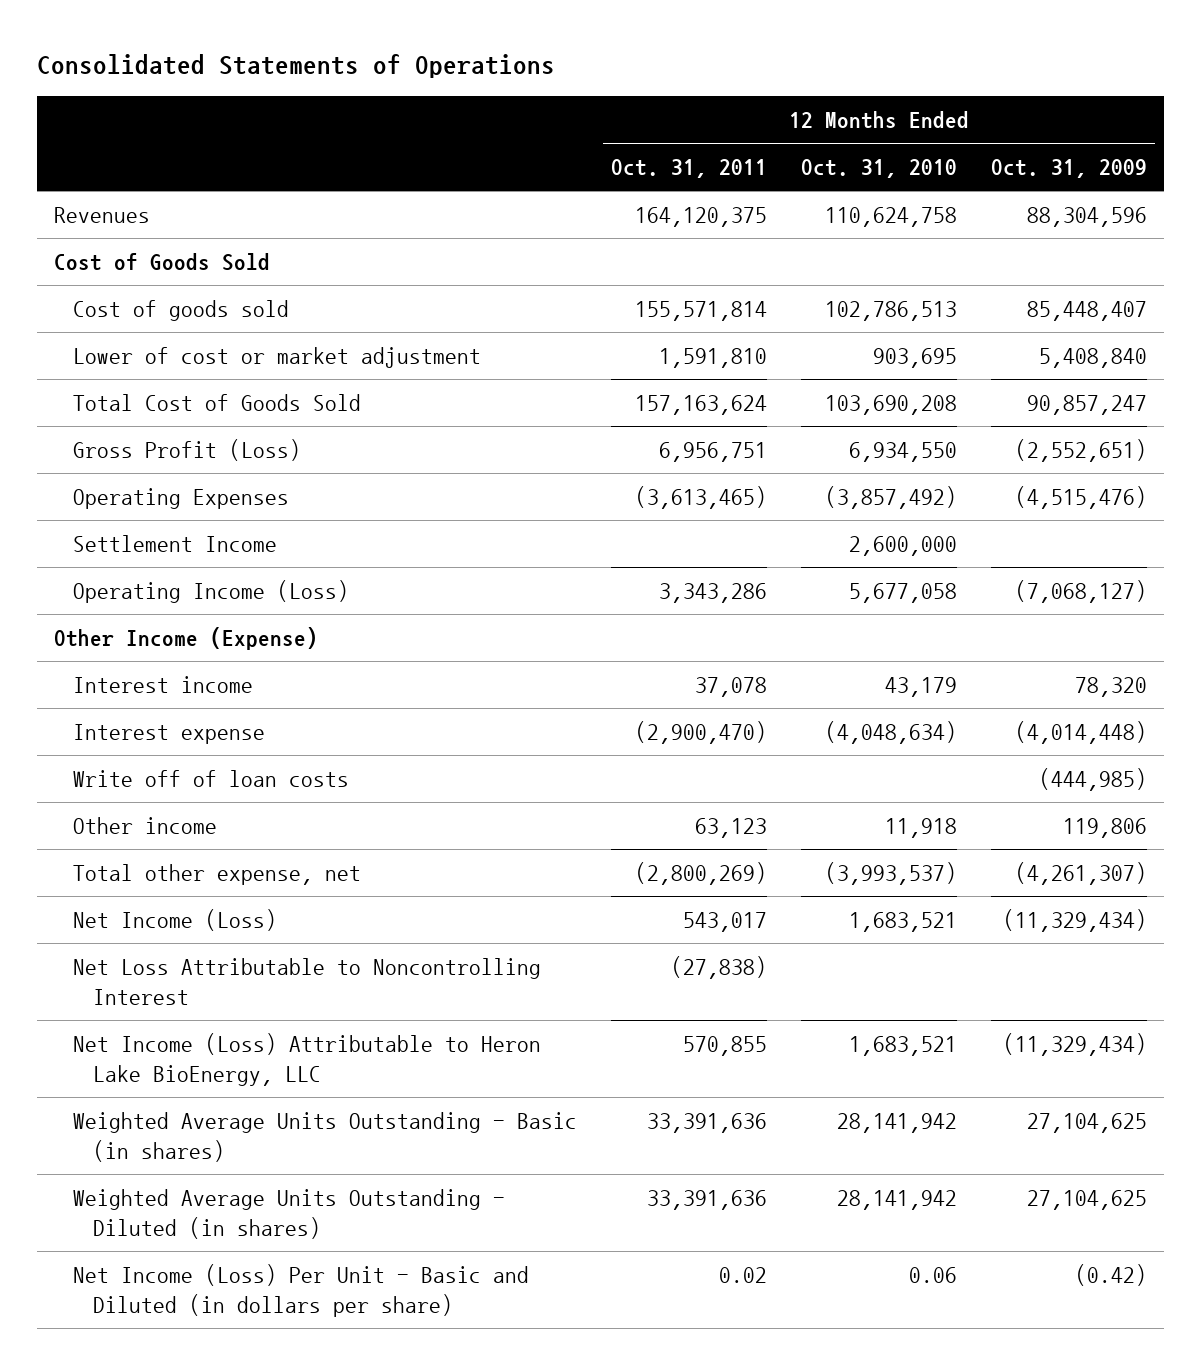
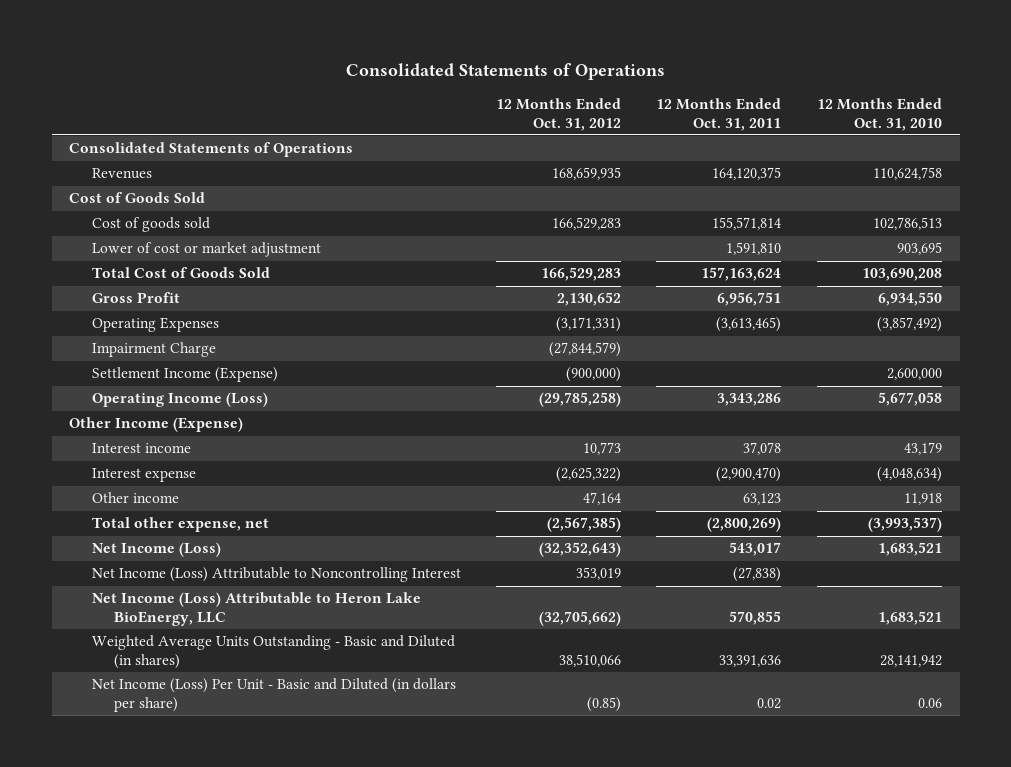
- | 12 Months Ended Oct. 31, 2011 | 12 Months Ended Oct. 31, 2010 | 12 Months Ended Oct. 31, 2009
+ | 12 Months Ended Oct. 31, 2012 | 12 Months Ended Oct. 31, 2011 | 12 Months Ended Oct. 31, 2010
+ Consolidated Statements of Operations
- Gross Profit (Loss) | 6,956,751 | 6,934,550 | (2,552,651)
+ Gross Profit | 2,130,652 | 6,956,751 | 6,934,550
- Settlement Income | | 2,600,000 |
+ Impairment Charge | (27,844,579) | |
+ Settlement Income (Expense) | (900,000) | | 2,600,000
- Write off of loan costs | | | (444,985)
- Net Loss Attributable to Noncontrolling Interest | (27,838) | |
+ Net Income (Loss) Attributable to Noncontrolling Interest | 353,019 | (27,838) |
- Weighted Average Units Outstanding - Basic (in shares) | 33,391,636 | 28,141,942 | 27,104,625
- Weighted Average Units Outstanding - Diluted (in shares) | 33,391,636 | 28,141,942 | 27,104,625
+ Weighted Average Units Outstanding - Basic and Diluted (in shares) | 38,510,066 | 33,391,636 | 28,141,942

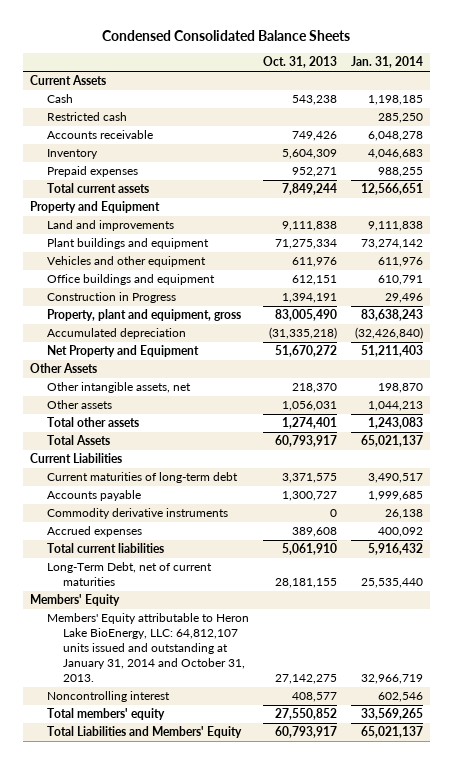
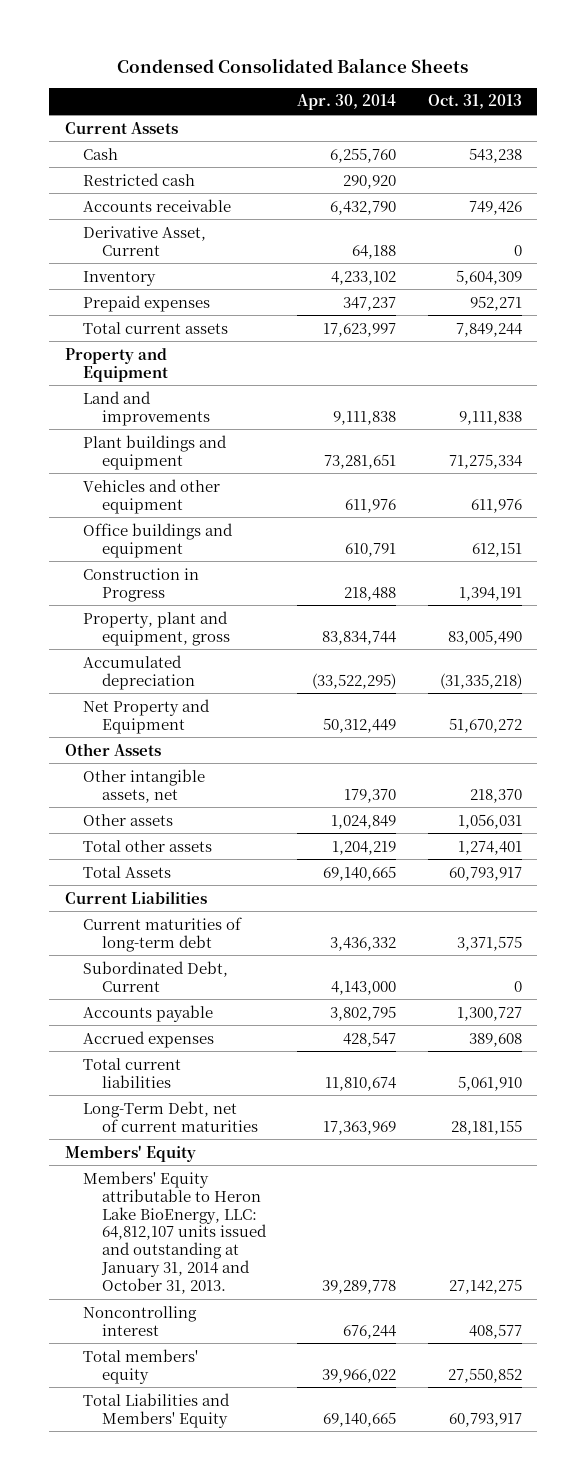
- | Oct. 31, 2013 | Jan. 31, 2014
+ | Apr. 30, 2014 | Oct. 31, 2013
+ Derivative Asset, Current | 64,188 | 0
+ Subordinated Debt, Current | 4,143,000 | 0
- Commodity derivative instruments | 0 | 26,138

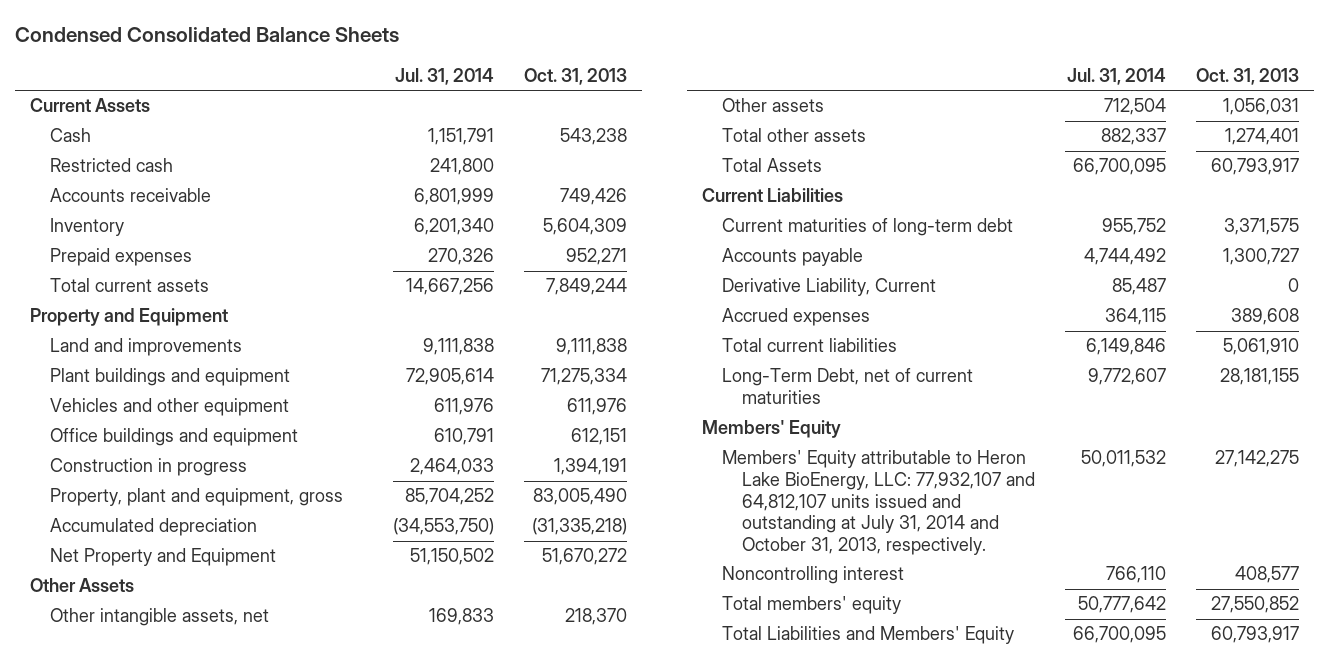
- | Apr. 30, 2014 | Oct. 31, 2013
+ | Jul. 31, 2014 | Oct. 31, 2013
- Derivative Asset, Current | 64,188 | 0
- Construction in Progress | 218,488 | 1,394,191
+ Construction in progress | 2,464,033 | 1,394,191
- Subordinated Debt, Current | 4,143,000 | 0
+ Derivative Liability, Current | 85,487 | 0
- Members' Equity attributable to Heron Lake BioEnergy, LLC: 64,812,107 units issued and outstanding at January 31, 2014 and October 31, 2013. | 39,289,778 | 27,142,275
+ Members' Equity attributable to Heron Lake BioEnergy, LLC: 77,932,107 and 64,812,107 units issued and outstanding at July 31, 2014 and October 31, 2013, respectively. | 50,011,532 | 27,142,275

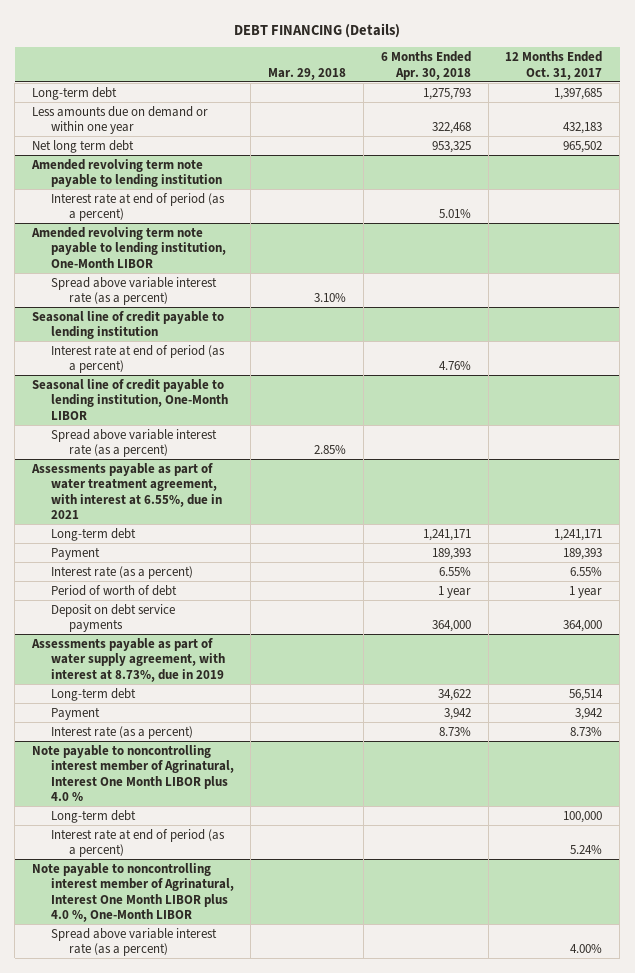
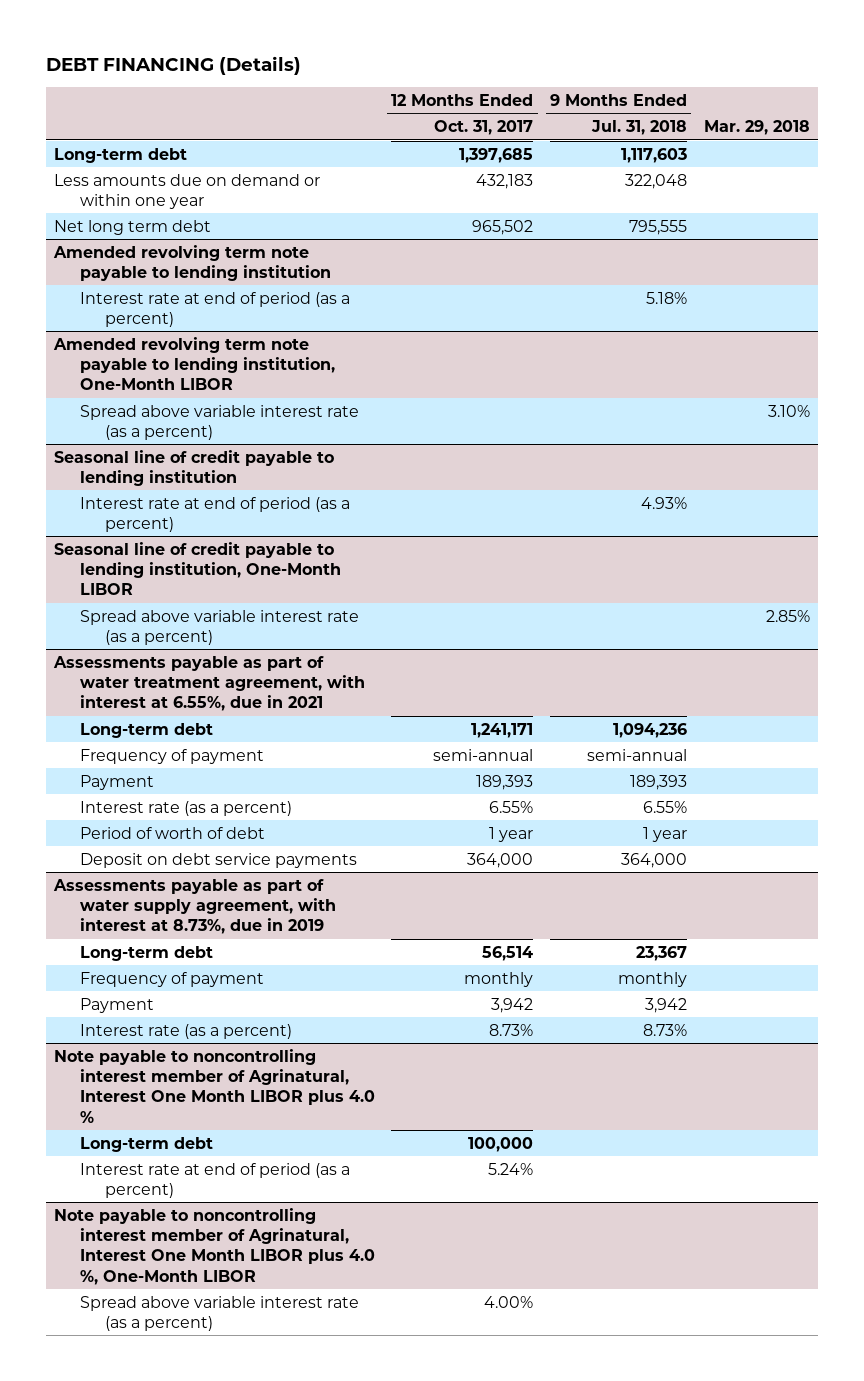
- | Mar. 29, 2018 | 6 Months Ended Apr. 30, 2018 | 12 Months Ended Oct. 31, 2017
+ | 12 Months Ended Oct. 31, 2017 | 9 Months Ended Jul. 31, 2018 | Mar. 29, 2018
@ Assessments payable as part of water treatment agreement, with interest at 6.55%, due in 2021
+ Frequency of payment | semi-annual | semi-annual |
@ Assessments payable as part of water supply agreement, with interest at 8.73%, due in 2019
+ Frequency of payment | monthly | monthly |

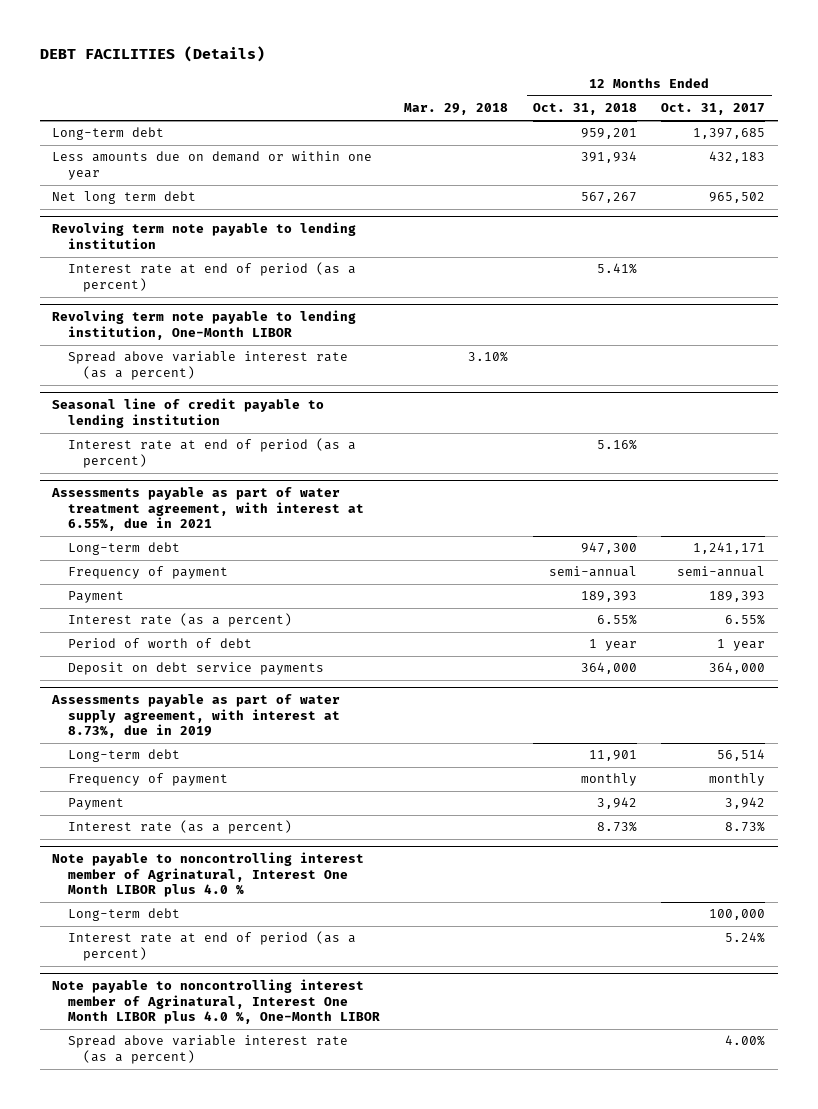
- DEBT FINANCING (Details)
+ DEBT FACILITIES (Details)
- | 12 Months Ended Oct. 31, 2017 | 9 Months Ended Jul. 31, 2018 | Mar. 29, 2018
+ | Mar. 29, 2018 | 12 Months Ended Oct. 31, 2018 | 12 Months Ended Oct. 31, 2017
- Amended revolving term note payable to lending institution
+ Revolving term note payable to lending institution
- Amended revolving term note payable to lending institution, One-Month LIBOR
+ Revolving term note payable to lending institution, One-Month LIBOR
- Seasonal line of credit payable to lending institution, One-Month LIBOR
- Spread above variable interest rate (as a percent) | | | 2.85%

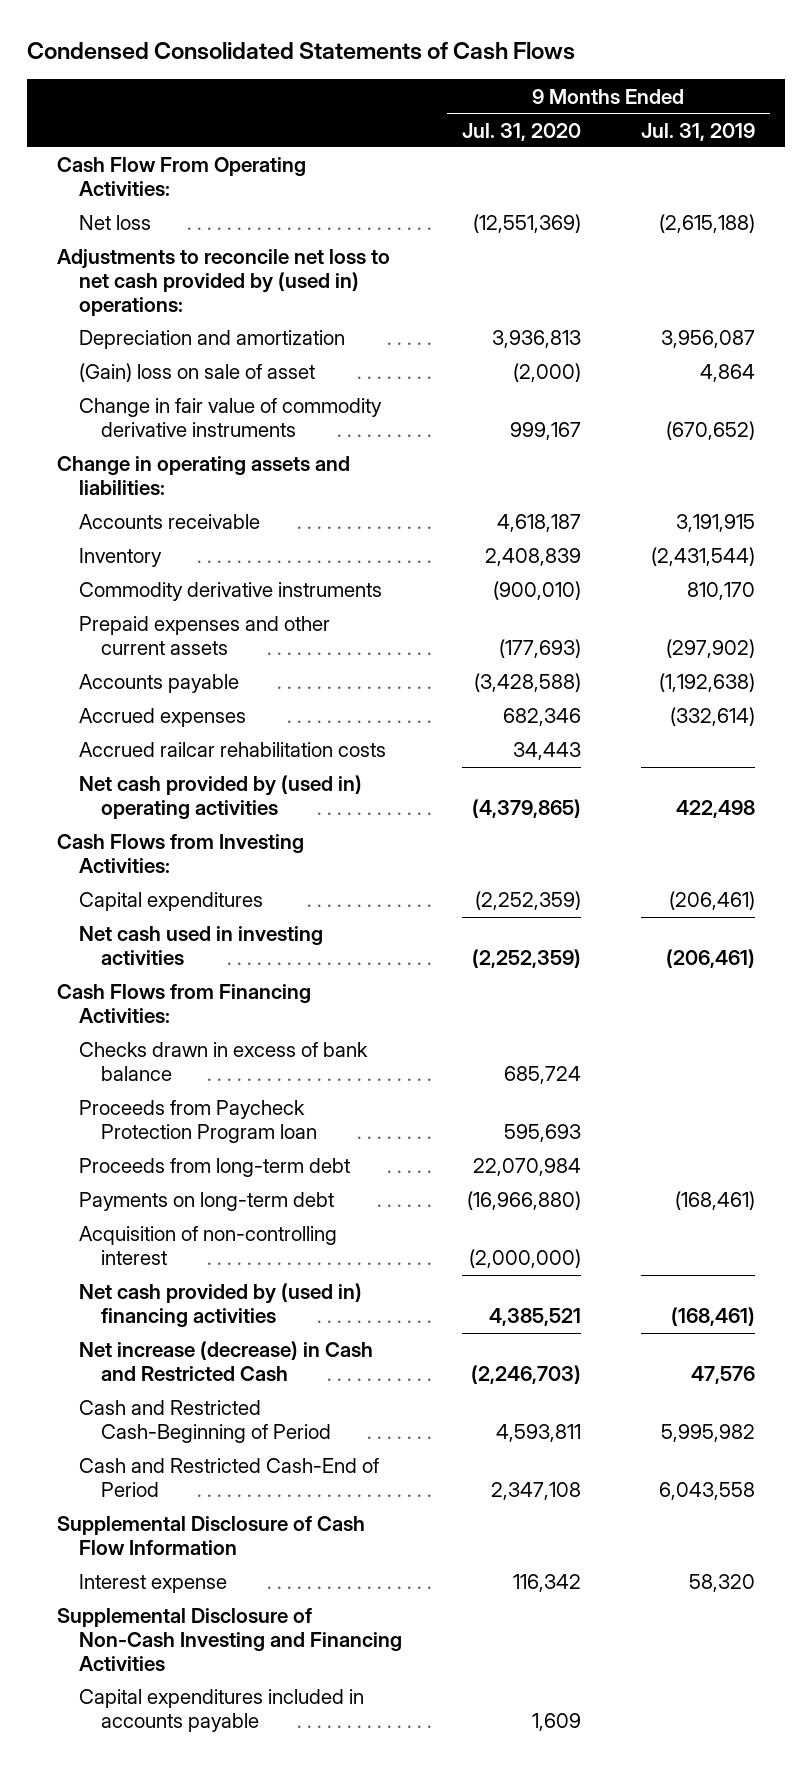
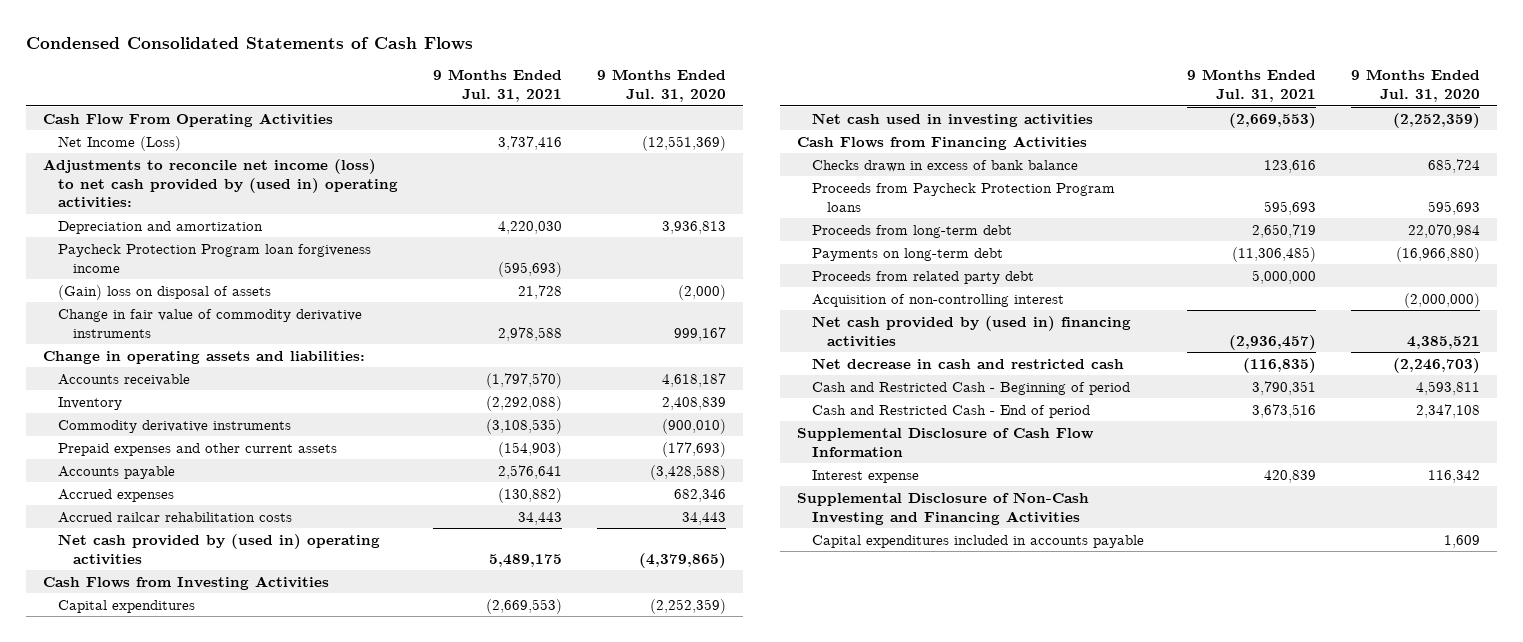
- | 9 Months Ended Jul. 31, 2020 | 9 Months Ended Jul. 31, 2019
+ | 9 Months Ended Jul. 31, 2021 | 9 Months Ended Jul. 31, 2020
- Cash Flow From Operating Activities:
- Net loss | (12,551,369) | (2,615,188)
- Adjustments to reconcile net loss to net cash provided by (used in) operations:
+ Cash Flow From Operating Activities
+ Net Income (Loss) | 3,737,416 | (12,551,369)
+ Adjustments to reconcile net income (loss) to net cash provided by (used in) operating activities:
- (Gain) loss on sale of asset | (2,000) | 4,864
+ Paycheck Protection Program loan forgiveness income | (595,693) |
+ (Gain) loss on disposal of assets | 21,728 | (2,000)
- Cash Flows from Investing Activities:
+ Cash Flows from Investing Activities
- Cash Flows from Financing Activities:
+ Cash Flows from Financing Activities
- Proceeds from Paycheck Protection Program loan | 595,693 |
+ Proceeds from Paycheck Protection Program loans | 595,693 | 595,693
+ Proceeds from related party debt | 5,000,000 |
- Net increase (decrease) in Cash and Restricted Cash | (2,246,703) | 47,576
- Cash and Restricted Cash-Beginning of Period | 4,593,811 | 5,995,982
- Cash and Restricted Cash-End of Period | 2,347,108 | 6,043,558
+ Net decrease in cash and restricted cash | (116,835) | (2,246,703)
+ Cash and Restricted Cash - Beginning of period | 3,790,351 | 4,593,811
+ Cash and Restricted Cash - End of period | 3,673,516 | 2,347,108

